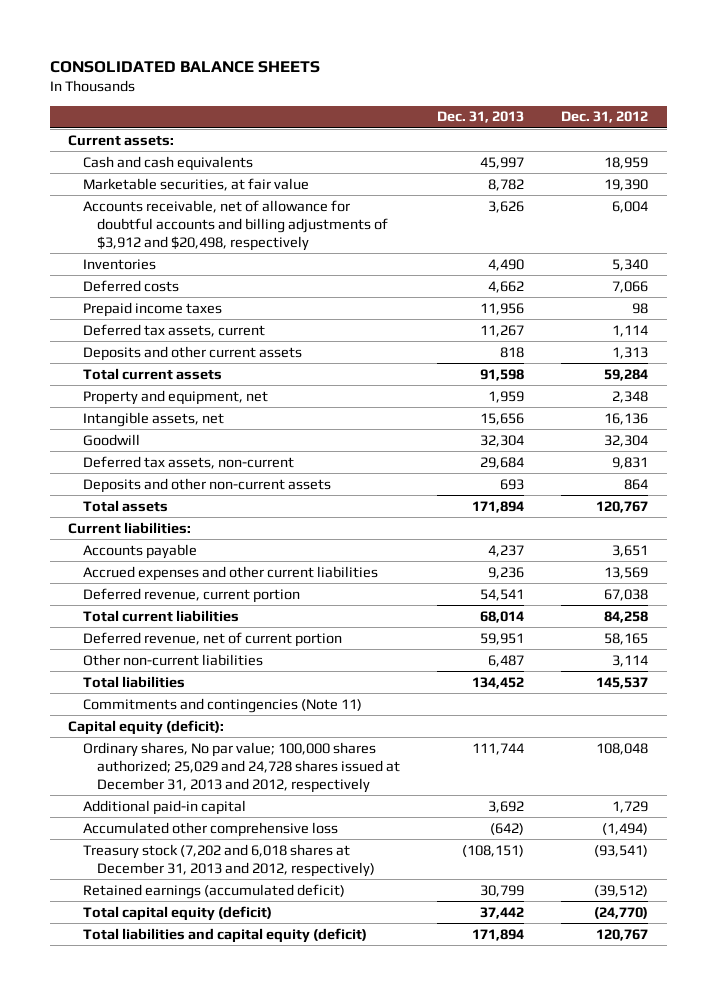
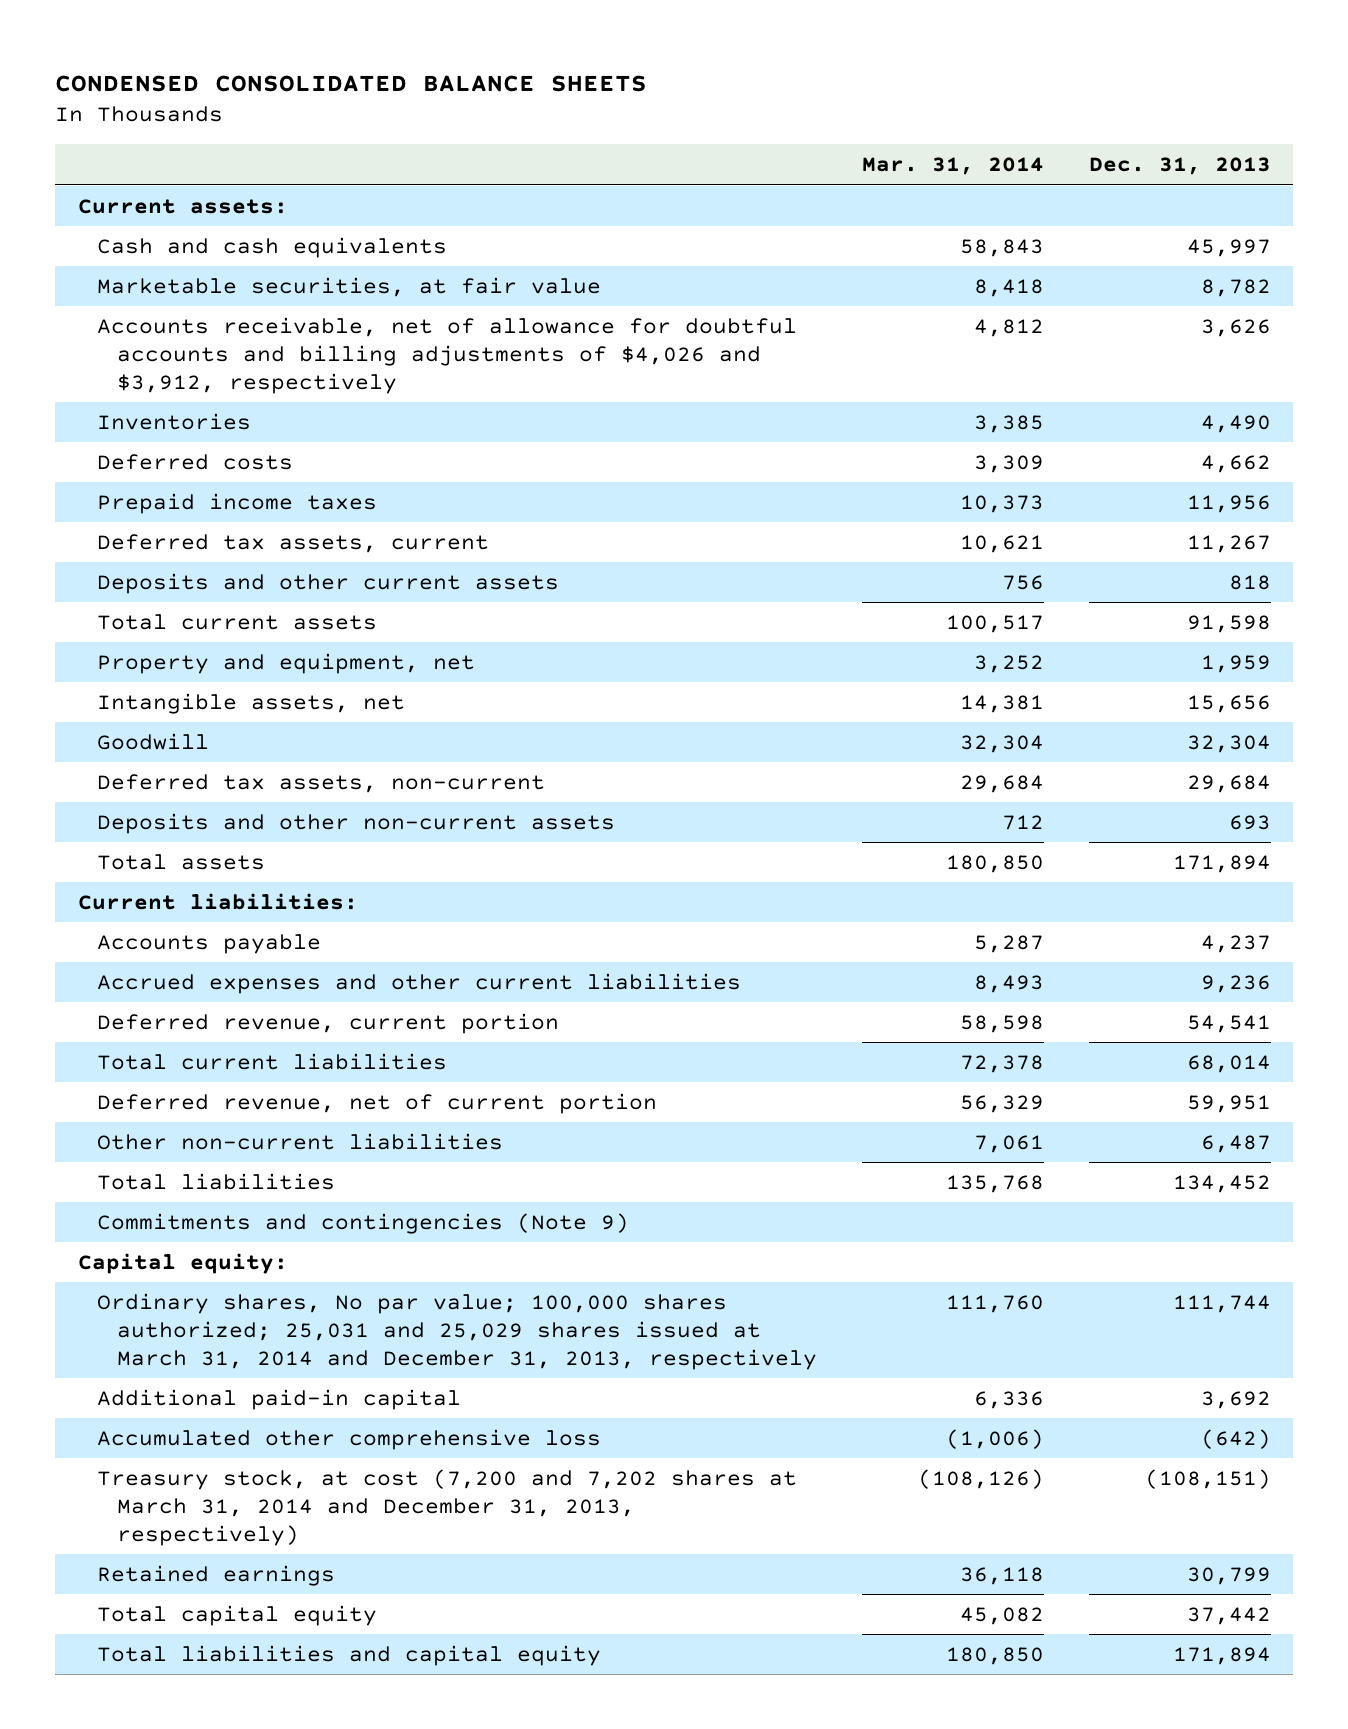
- CONSOLIDATED BALANCE SHEETS
+ CONDENSED CONSOLIDATED BALANCE SHEETS
- | Dec. 31, 2013 | Dec. 31, 2012
+ | Mar. 31, 2014 | Dec. 31, 2013
- Accounts receivable, net of allowance for doubtful accounts and billing adjustments of $3,912 and $20,498, respectively | 3,626 | 6,004
+ Accounts receivable, net of allowance for doubtful accounts and billing adjustments of $4,026 and $3,912, respectively | 4,812 | 3,626
- Commitments and contingencies (Note 11)
- Capital equity (deficit):
- Ordinary shares, No par value; 100,000 shares authorized; 25,029 and 24,728 shares issued at December 31, 2013 and 2012, respectively | 111,744 | 108,048
+ Commitments and contingencies (Note 9)
+ Capital equity:
+ Ordinary shares, No par value; 100,000 shares authorized; 25,031 and 25,029 shares issued at March 31, 2014 and December 31, 2013, respectively | 111,760 | 111,744
- Treasury stock (7,202 and 6,018 shares at December 31, 2013 and 2012, respectively) | (108,151) | (93,541)
- Retained earnings (accumulated deficit) | 30,799 | (39,512)
- Total capital equity (deficit) | 37,442 | (24,770)
- Total liabilities and capital equity (deficit) | 171,894 | 120,767
+ Treasury stock, at cost (7,200 and 7,202 shares at March 31, 2014 and December 31, 2013, respectively) | (108,126) | (108,151)
+ Retained earnings | 36,118 | 30,799
+ Total capital equity | 45,082 | 37,442
+ Total liabilities and capital equity | 180,850 | 171,894

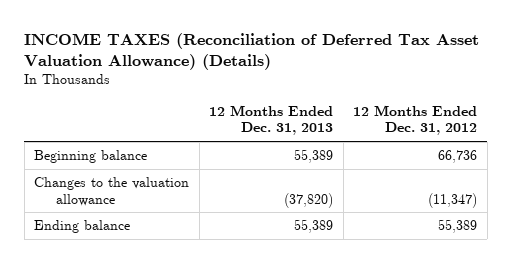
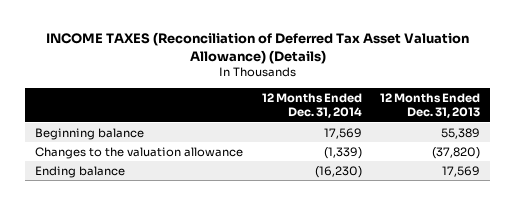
- | 12 Months Ended Dec. 31, 2013 | 12 Months Ended Dec. 31, 2012
+ | 12 Months Ended Dec. 31, 2014 | 12 Months Ended Dec. 31, 2013
- Ending balance | 55,389 | 55,389
+ Ending balance | (16,230) | 17,569

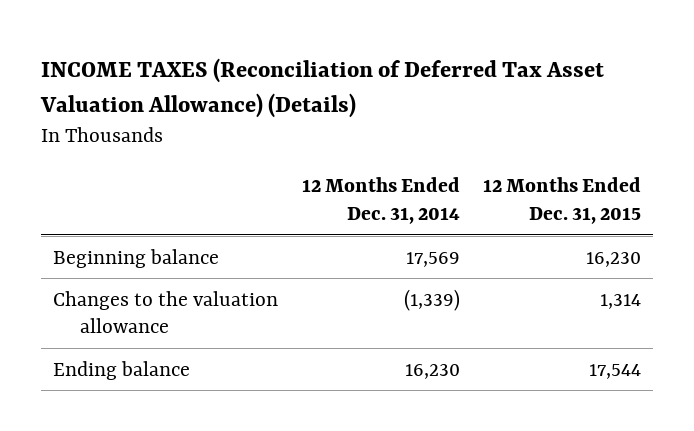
- | 12 Months Ended Dec. 31, 2014 | 12 Months Ended Dec. 31, 2013
+ | 12 Months Ended Dec. 31, 2014 | 12 Months Ended Dec. 31, 2015
- Ending balance | (16,230) | 17,569
+ Ending balance | 16,230 | 17,544

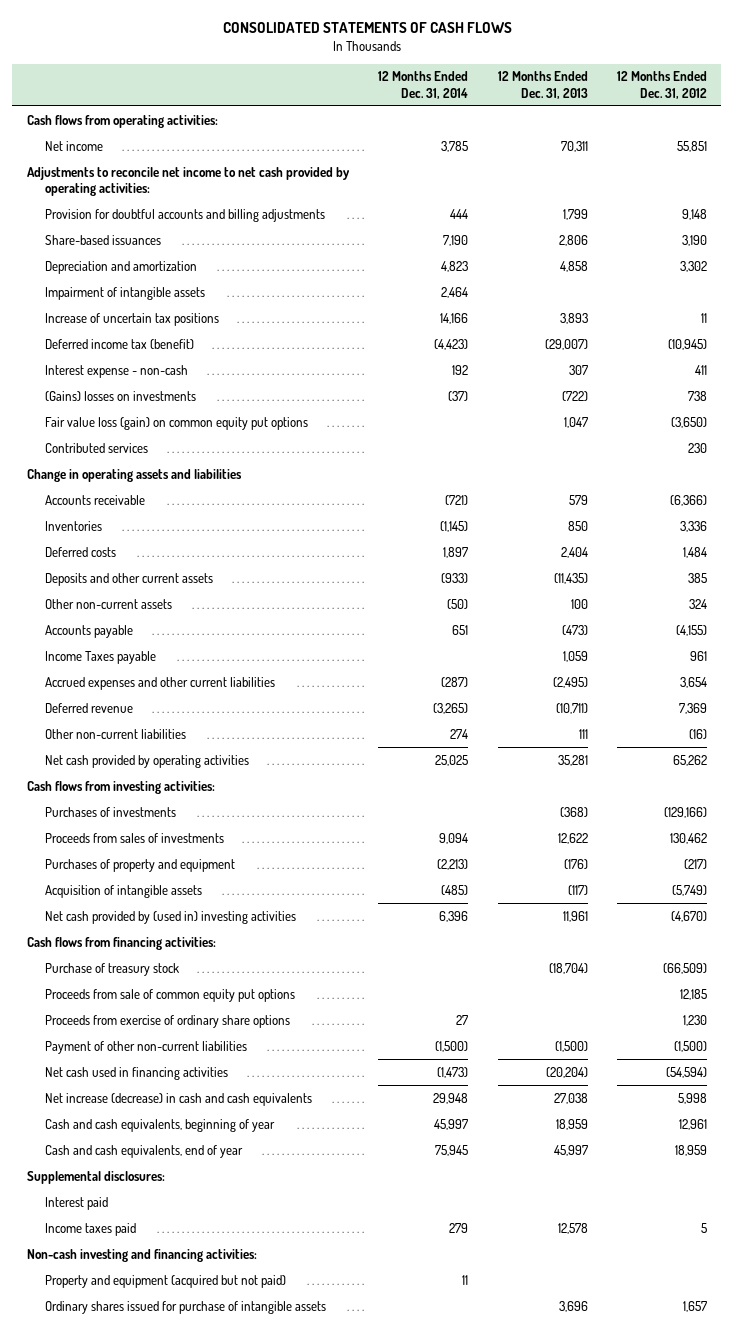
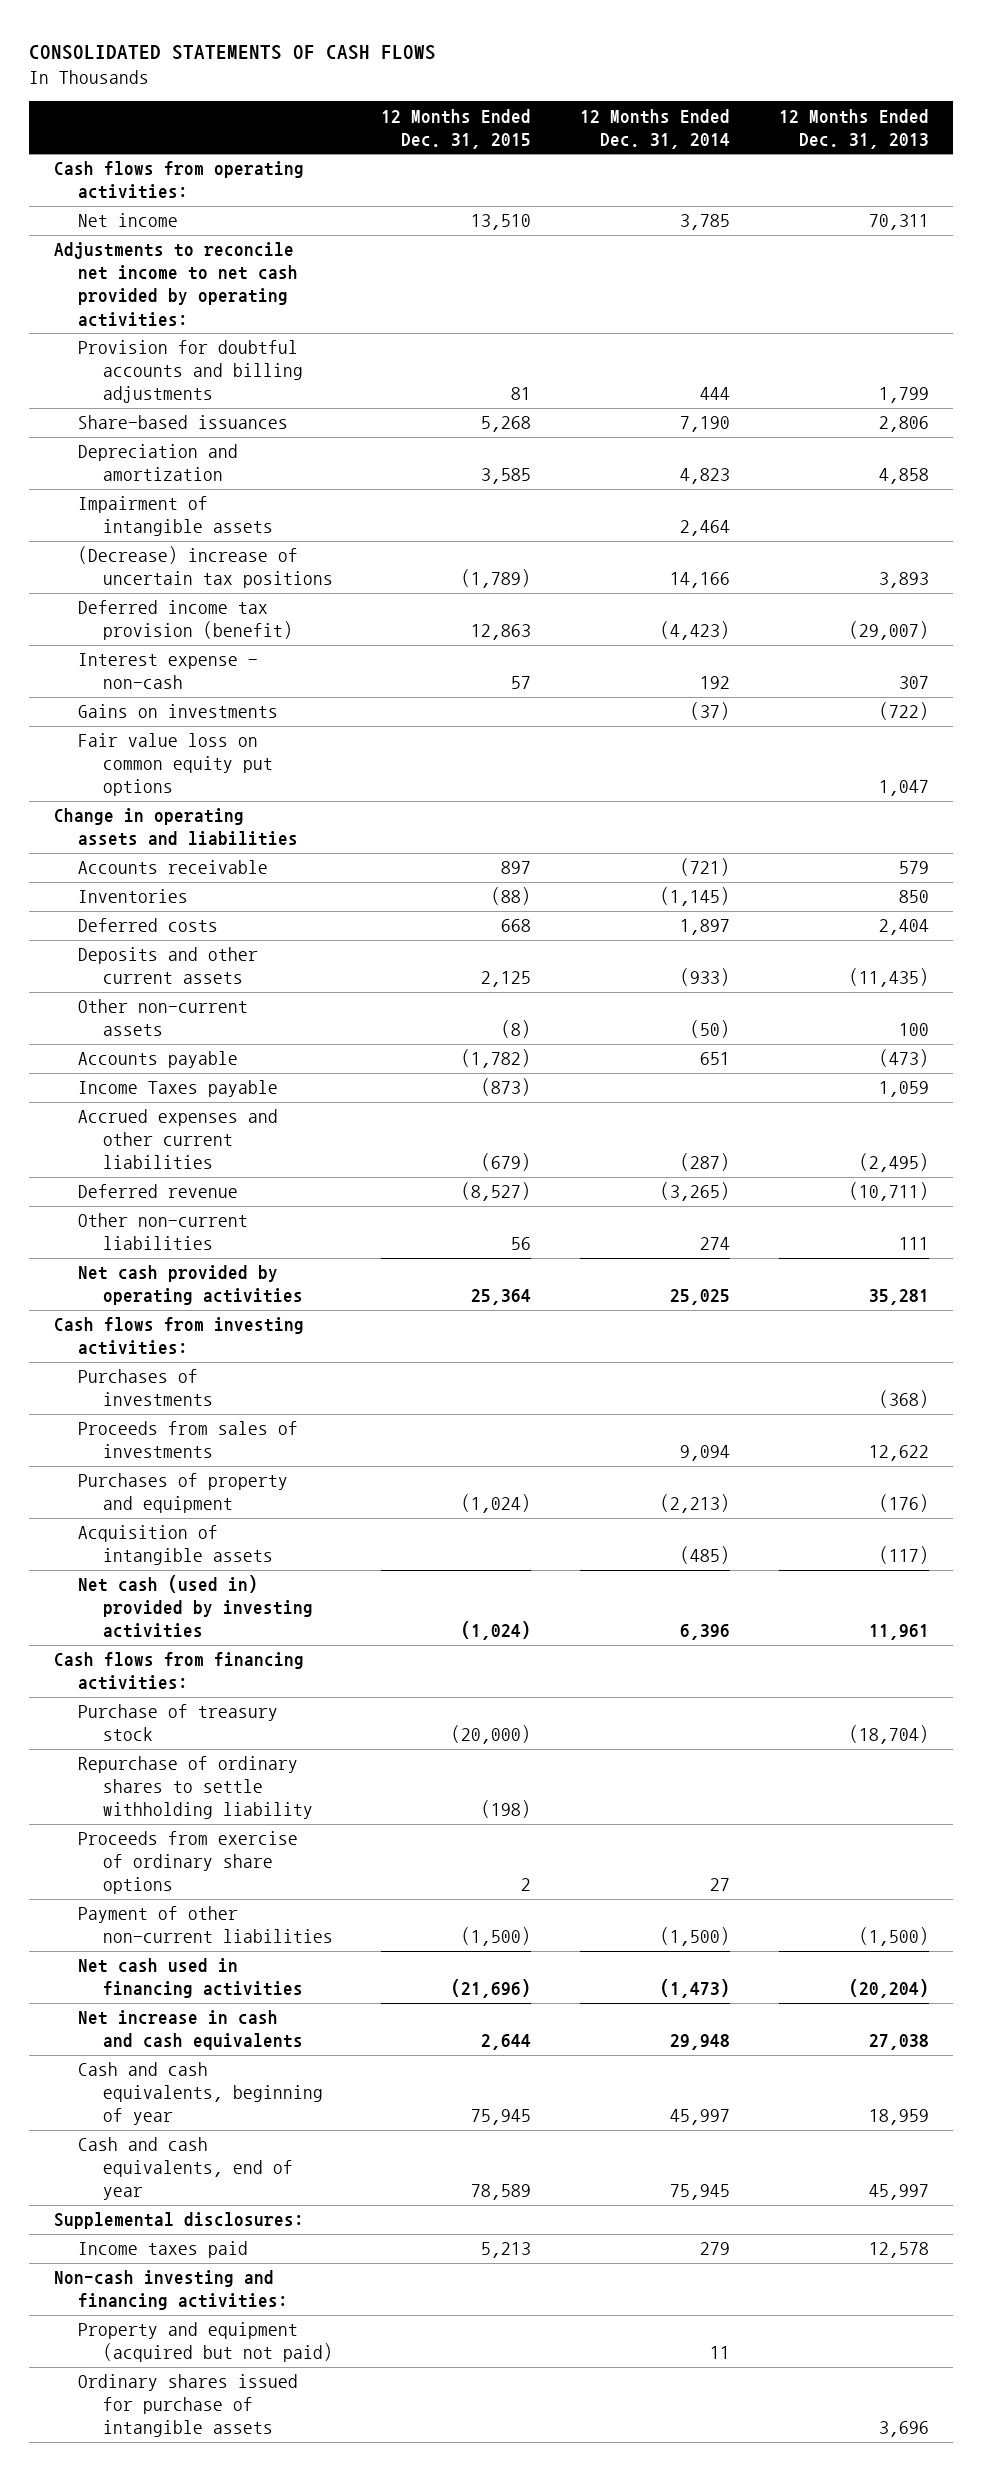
- | 12 Months Ended Dec. 31, 2014 | 12 Months Ended Dec. 31, 2013 | 12 Months Ended Dec. 31, 2012
+ | 12 Months Ended Dec. 31, 2015 | 12 Months Ended Dec. 31, 2014 | 12 Months Ended Dec. 31, 2013
- Increase of uncertain tax positions | 14,166 | 3,893 | 11
- Deferred income tax (benefit) | (4,423) | (29,007) | (10,945)
+ (Decrease) increase of uncertain tax positions | (1,789) | 14,166 | 3,893
+ Deferred income tax provision (benefit) | 12,863 | (4,423) | (29,007)
- (Gains) losses on investments | (37) | (722) | 738
- Fair value loss (gain) on common equity put options | | 1,047 | (3,650)
- Contributed services | | | 230
+ Gains on investments | | (37) | (722)
+ Fair value loss on common equity put options | | | 1,047
- Net cash provided by (used in) investing activities | 6,396 | 11,961 | (4,670)
+ Net cash (used in) provided by investing activities | (1,024) | 6,396 | 11,961
- Proceeds from sale of common equity put options | | | 12,185
+ Repurchase of ordinary shares to settle withholding liability | (198) | |
- Net increase (decrease) in cash and cash equivalents | 29,948 | 27,038 | 5,998
+ Net increase in cash and cash equivalents | 2,644 | 29,948 | 27,038
- Interest paid

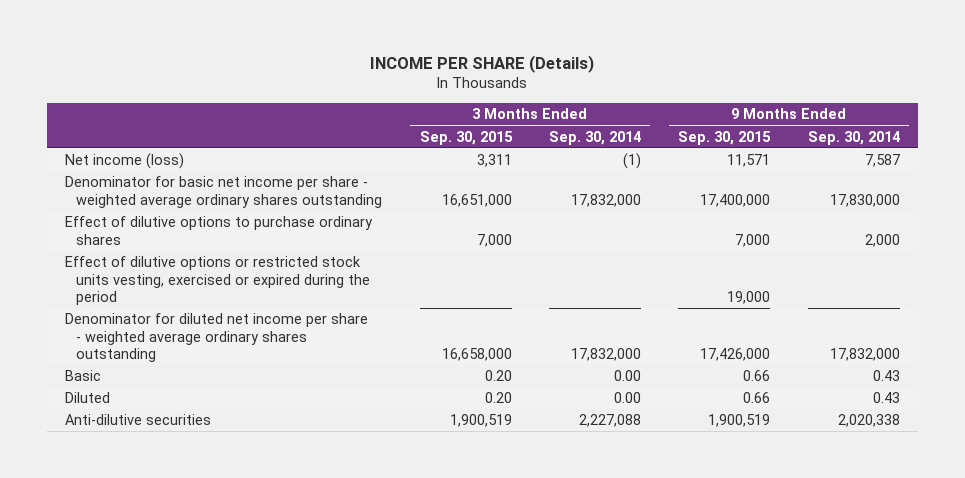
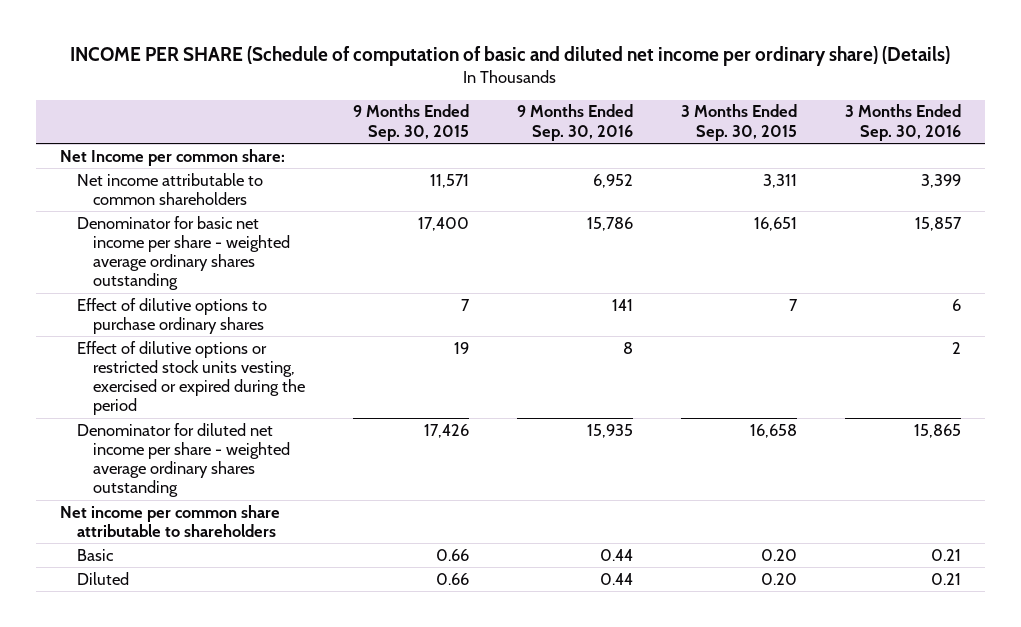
- INCOME PER SHARE (Details)
+ INCOME PER SHARE (Schedule of computation of basic and diluted net income per ordinary share) (Details)
- | 3 Months Ended Sep. 30, 2015 | 3 Months Ended Sep. 30, 2014 | 9 Months Ended Sep. 30, 2015 | 9 Months Ended Sep. 30, 2014
+ | 9 Months Ended Sep. 30, 2015 | 9 Months Ended Sep. 30, 2016 | 3 Months Ended Sep. 30, 2015 | 3 Months Ended Sep. 30, 2016
- Net income (loss) | 3,311 | (1) | 11,571 | 7,587
- Denominator for basic net income per share - weighted average ordinary shares outstanding | 16,651,000 | 17,832,000 | 17,400,000 | 17,830,000
- Effect of dilutive options to purchase ordinary shares | 7,000 | | 7,000 | 2,000
- Effect of dilutive options or restricted stock units vesting, exercised or expired during the period | | | 19,000 |
- Denominator for diluted net income per share - weighted average ordinary shares outstanding | 16,658,000 | 17,832,000 | 17,426,000 | 17,832,000
+ Net Income per common share:
+ Net income attributable to common shareholders | 11,571 | 6,952 | 3,311 | 3,399
+ Denominator for basic net income per share - weighted average ordinary shares outstanding | 17,400 | 15,786 | 16,651 | 15,857
+ Effect of dilutive options to purchase ordinary shares | 7 | 141 | 7 | 6
+ Effect of dilutive options or restricted stock units vesting, exercised or expired during the period | 19 | 8 | | 2
+ Denominator for diluted net income per share - weighted average ordinary shares outstanding | 17,426 | 15,935 | 16,658 | 15,865
+ Net income per common share attributable to shareholders
- Anti-dilutive securities | 1,900,519 | 2,227,088 | 1,900,519 | 2,020,338

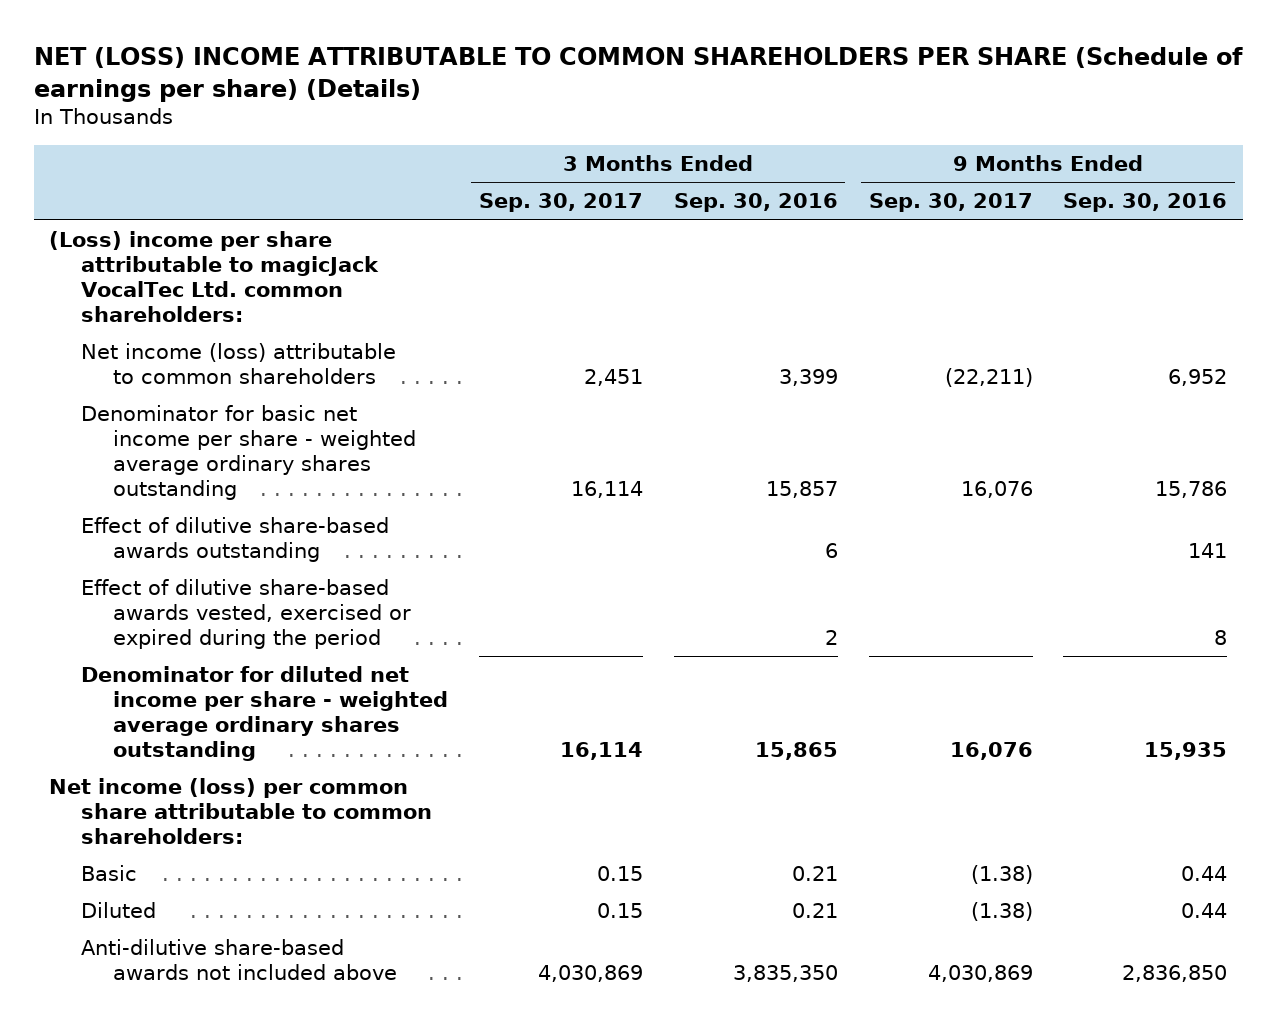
- INCOME PER SHARE (Schedule of computation of basic and diluted net income per ordinary share) (Details)
+ NET (LOSS) INCOME ATTRIBUTABLE TO COMMON SHAREHOLDERS PER SHARE (Schedule of earnings per share) (Details)
- | 9 Months Ended Sep. 30, 2015 | 9 Months Ended Sep. 30, 2016 | 3 Months Ended Sep. 30, 2015 | 3 Months Ended Sep. 30, 2016
+ | 3 Months Ended Sep. 30, 2017 | 3 Months Ended Sep. 30, 2016 | 9 Months Ended Sep. 30, 2017 | 9 Months Ended Sep. 30, 2016
- Net Income per common share:
- Net income attributable to common shareholders | 11,571 | 6,952 | 3,311 | 3,399
+ (Loss) income per share attributable to magicJack VocalTec Ltd. common shareholders:
+ Net income (loss) attributable to common shareholders | 2,451 | 3,399 | (22,211) | 6,952
- Effect of dilutive options to purchase ordinary shares | 7 | 141 | 7 | 6
- Effect of dilutive options or restricted stock units vesting, exercised or expired during the period | 19 | 8 | | 2
+ Effect of dilutive share-based awards outstanding | | 6 | | 141
+ Effect of dilutive share-based awards vested, exercised or expired during the period | | 2 | | 8
- Net income per common share attributable to shareholders
+ Net income (loss) per common share attributable to common shareholders:
+ Anti-dilutive share-based awards not included above | 4,030,869 | 3,835,350 | 4,030,869 | 2,836,850

